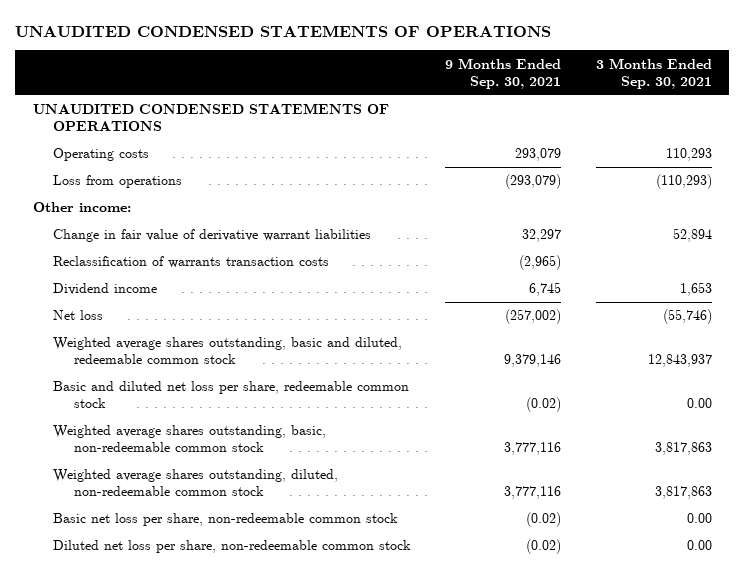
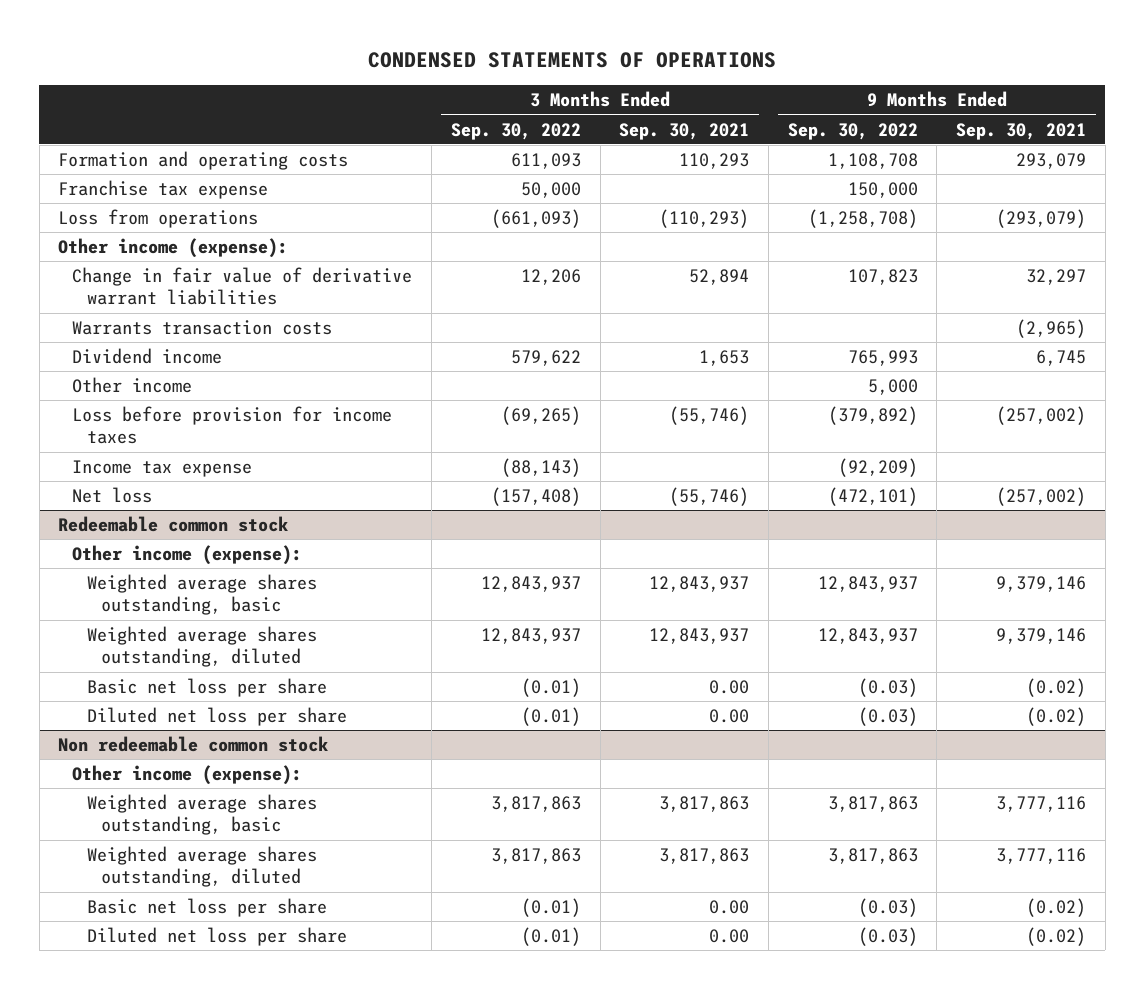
- UNAUDITED CONDENSED STATEMENTS OF OPERATIONS
+ CONDENSED STATEMENTS OF OPERATIONS
- | 9 Months Ended Sep. 30, 2021 | 3 Months Ended Sep. 30, 2021
+ | 3 Months Ended Sep. 30, 2022 | 3 Months Ended Sep. 30, 2021 | 9 Months Ended Sep. 30, 2022 | 9 Months Ended Sep. 30, 2021
- UNAUDITED CONDENSED STATEMENTS OF OPERATIONS
- Operating costs | 293,079 | 110,293
+ Formation and operating costs | 611,093 | 110,293 | 1,108,708 | 293,079
+ Franchise tax expense | 50,000 | | 150,000 |
- Other income:
+ Other income (expense):
- Reclassification of warrants transaction costs | (2,965) |
+ Warrants transaction costs | | | | (2,965)
+ Other income | | | 5,000 |
+ Loss before provision for income taxes | (69,265) | (55,746) | (379,892) | (257,002)
+ Income tax expense | (88,143) | | (92,209) |
- Weighted average shares outstanding, basic and diluted, redeemable common stock | 9,379,146 | 12,843,937
- Basic and diluted net loss per share, redeemable common stock | (0.02) | 0.00
- Weighted average shares outstanding, basic, non-redeemable common stock | 3,777,116 | 3,817,863
- Weighted average shares outstanding, diluted, non-redeemable common stock | 3,777,116 | 3,817,863
- Basic net loss per share, non-redeemable common stock | (0.02) | 0.00
- Diluted net loss per share, non-redeemable common stock | (0.02) | 0.00
+ Redeemable common stock
+ Other income (expense):
+ Weighted average shares outstanding, basic | 12,843,937 | 12,843,937 | 12,843,937 | 9,379,146
+ Weighted average shares outstanding, diluted | 12,843,937 | 12,843,937 | 12,843,937 | 9,379,146
+ Basic net loss per share | (0.01) | 0.00 | (0.03) | (0.02)
+ Diluted net loss per share | (0.01) | 0.00 | (0.03) | (0.02)
+ Non redeemable common stock
+ Other income (expense):
+ Weighted average shares outstanding, basic | 3,817,863 | 3,817,863 | 3,817,863 | 3,777,116
+ Weighted average shares outstanding, diluted | 3,817,863 | 3,817,863 | 3,817,863 | 3,777,116
+ Basic net loss per share | (0.01) | 0.00 | (0.03) | (0.02)
+ Diluted net loss per share | (0.01) | 0.00 | (0.03) | (0.02)

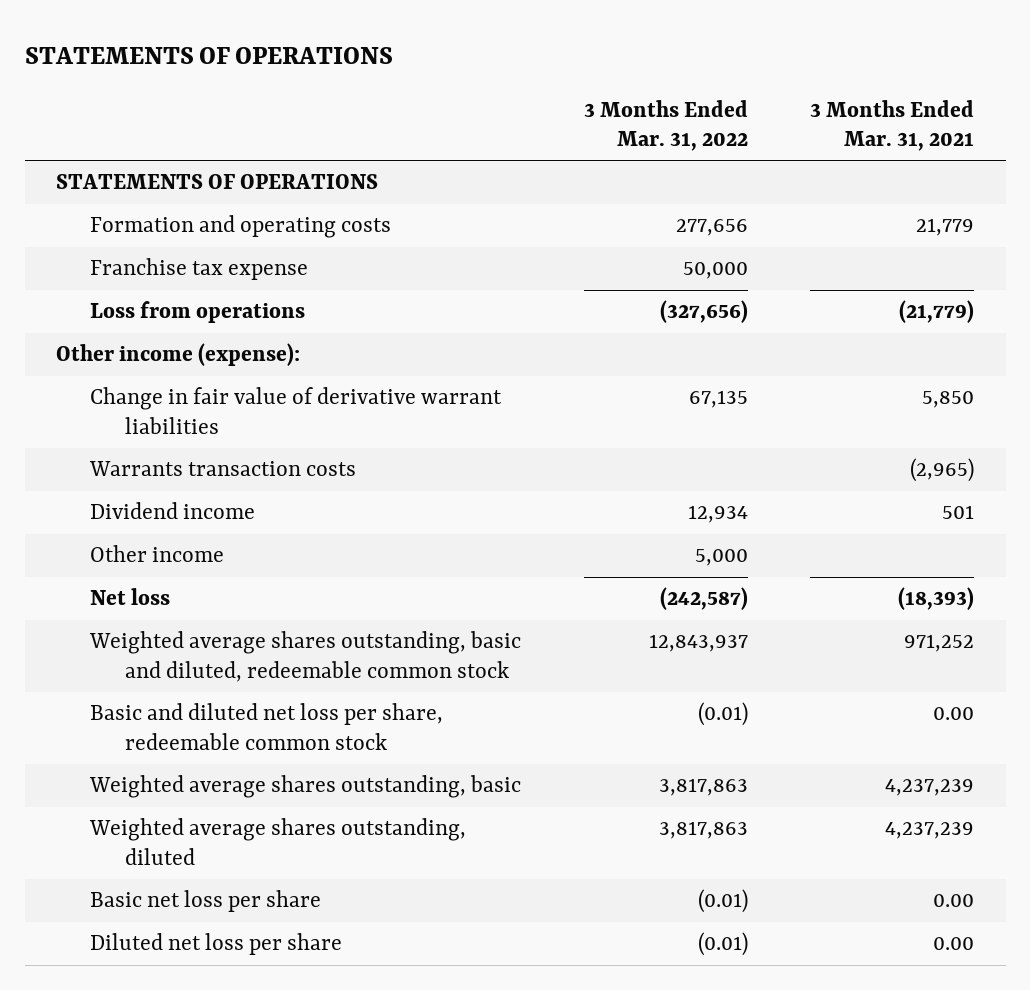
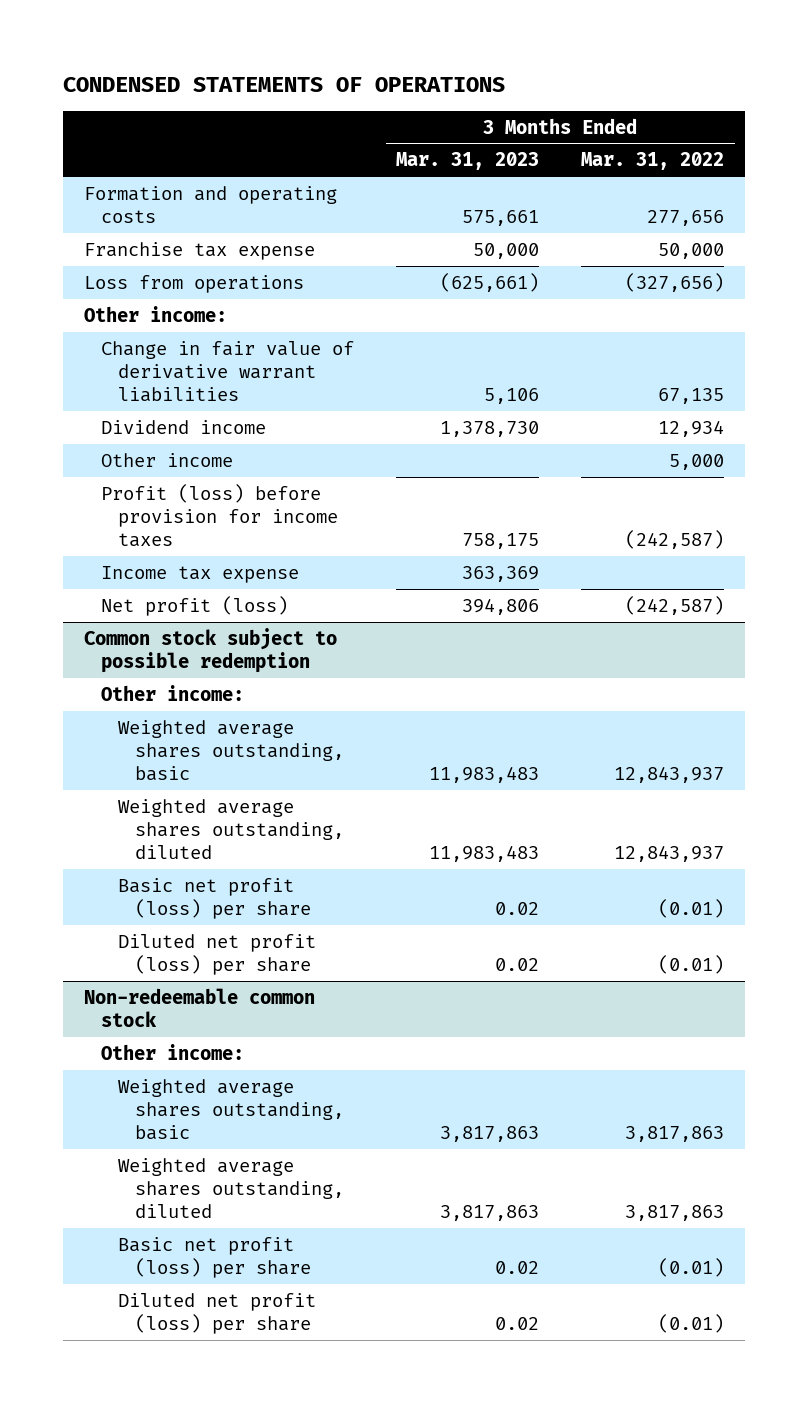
- STATEMENTS OF OPERATIONS
+ CONDENSED STATEMENTS OF OPERATIONS
- | 3 Months Ended Mar. 31, 2022 | 3 Months Ended Mar. 31, 2021
+ | 3 Months Ended Mar. 31, 2023 | 3 Months Ended Mar. 31, 2022
- STATEMENTS OF OPERATIONS
- Other income (expense):
+ Other income:
- Warrants transaction costs | | (2,965)
- Net loss | (242,587) | (18,393)
- Weighted average shares outstanding, basic and diluted, redeemable common stock | 12,843,937 | 971,252
- Basic and diluted net loss per share, redeemable common stock | (0.01) | 0.00
+ Profit (loss) before provision for income taxes | 758,175 | (242,587)
+ Income tax expense | 363,369 |
+ Net profit (loss) | 394,806 | (242,587)
+ Common stock subject to possible redemption
+ Other income:
+ Weighted average shares outstanding, basic | 11,983,483 | 12,843,937
+ Weighted average shares outstanding, diluted | 11,983,483 | 12,843,937
+ Basic net profit (loss) per share | 0.02 | (0.01)
+ Diluted net profit (loss) per share | 0.02 | (0.01)
+ Non-redeemable common stock
+ Other income:
- Basic net loss per share | (0.01) | 0.00
- Diluted net loss per share | (0.01) | 0.00
+ Basic net profit (loss) per share | 0.02 | (0.01)
+ Diluted net profit (loss) per share | 0.02 | (0.01)

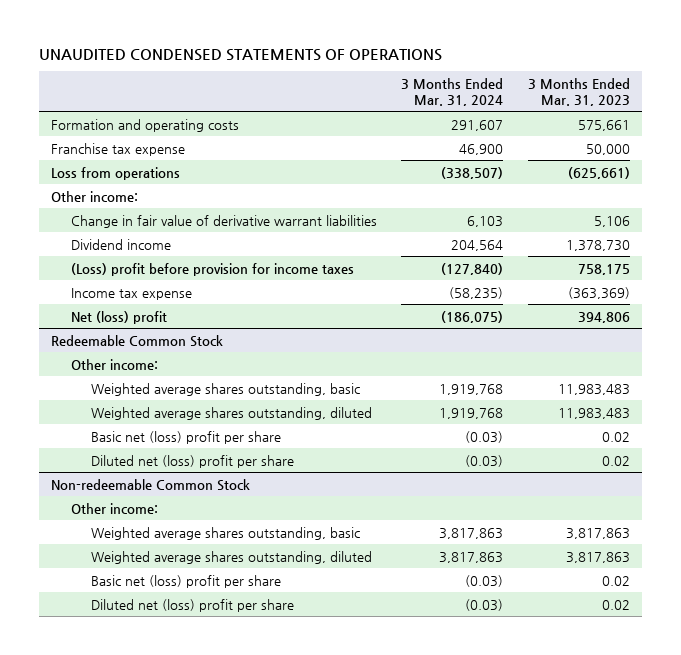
- CONDENSED STATEMENTS OF OPERATIONS
+ UNAUDITED CONDENSED STATEMENTS OF OPERATIONS
- | 3 Months Ended Mar. 31, 2023 | 3 Months Ended Mar. 31, 2022
+ | 3 Months Ended Mar. 31, 2024 | 3 Months Ended Mar. 31, 2023
- Other income | | 5,000
- Profit (loss) before provision for income taxes | 758,175 | (242,587)
- Income tax expense | 363,369 |
- Net profit (loss) | 394,806 | (242,587)
- Common stock subject to possible redemption
+ (Loss) profit before provision for income taxes | (127,840) | 758,175
+ Income tax expense | (58,235) | (363,369)
+ Net (loss) profit | (186,075) | 394,806
+ Redeemable Common Stock
- Basic net profit (loss) per share | 0.02 | (0.01)
- Diluted net profit (loss) per share | 0.02 | (0.01)
- Non-redeemable common stock
+ Basic net (loss) profit per share | (0.03) | 0.02
+ Diluted net (loss) profit per share | (0.03) | 0.02
+ Non-redeemable Common Stock
- Basic net profit (loss) per share | 0.02 | (0.01)
- Diluted net profit (loss) per share | 0.02 | (0.01)
+ Basic net (loss) profit per share | (0.03) | 0.02
+ Diluted net (loss) profit per share | (0.03) | 0.02

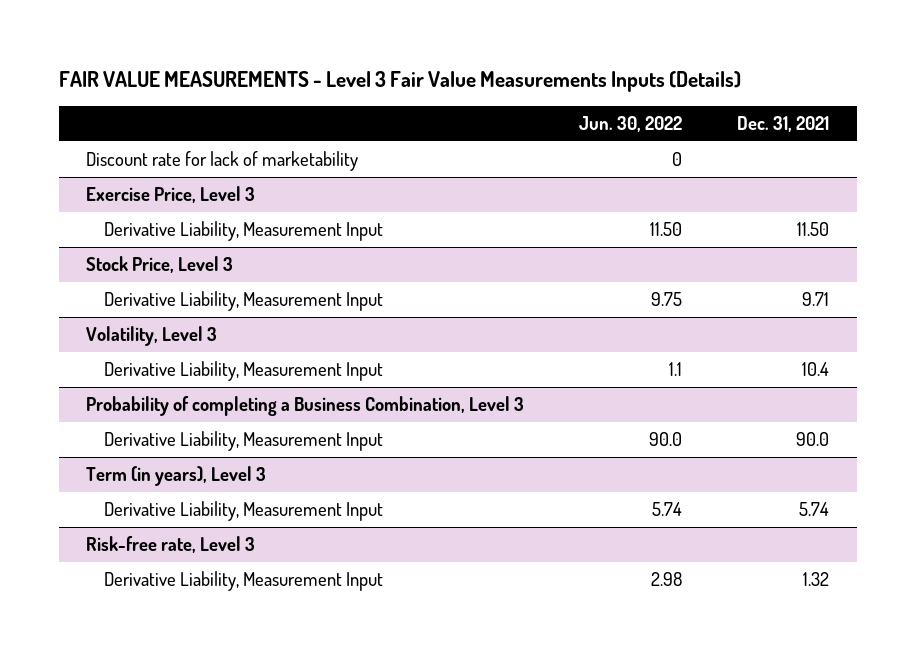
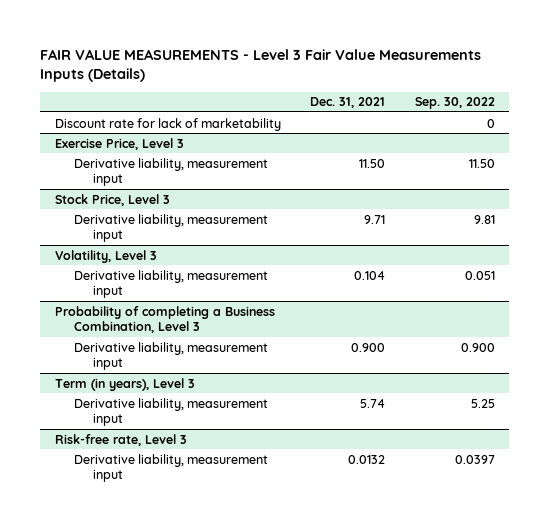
- | Jun. 30, 2022 | Dec. 31, 2021
+ | Dec. 31, 2021 | Sep. 30, 2022
@ Exercise Price, Level 3
- Derivative Liability, Measurement Input | 11.50 | 11.50
+ Derivative liability, measurement input | 11.50 | 11.50
@ Stock Price, Level 3
- Derivative Liability, Measurement Input | 9.75 | 9.71
+ Derivative liability, measurement input | 9.71 | 9.81
@ Volatility, Level 3
- Derivative Liability, Measurement Input | 1.1 | 10.4
+ Derivative liability, measurement input | 0.104 | 0.051
@ Probability of completing a Business Combination, Level 3
- Derivative Liability, Measurement Input | 90.0 | 90.0
+ Derivative liability, measurement input | 0.900 | 0.900
@ Term (in years), Level 3
- Derivative Liability, Measurement Input | 5.74 | 5.74
+ Derivative liability, measurement input | 5.74 | 5.25
@ Risk-free rate, Level 3
- Derivative Liability, Measurement Input | 2.98 | 1.32
+ Derivative liability, measurement input | 0.0132 | 0.0397

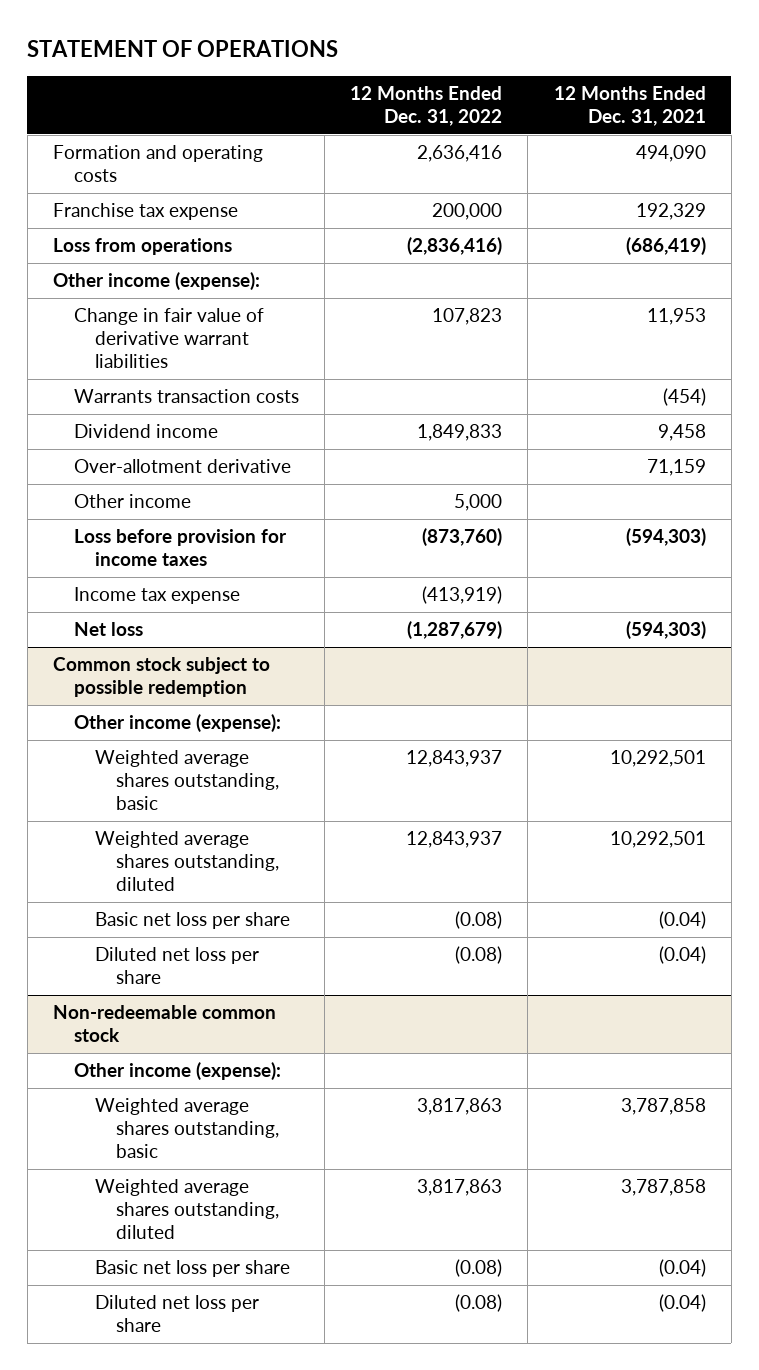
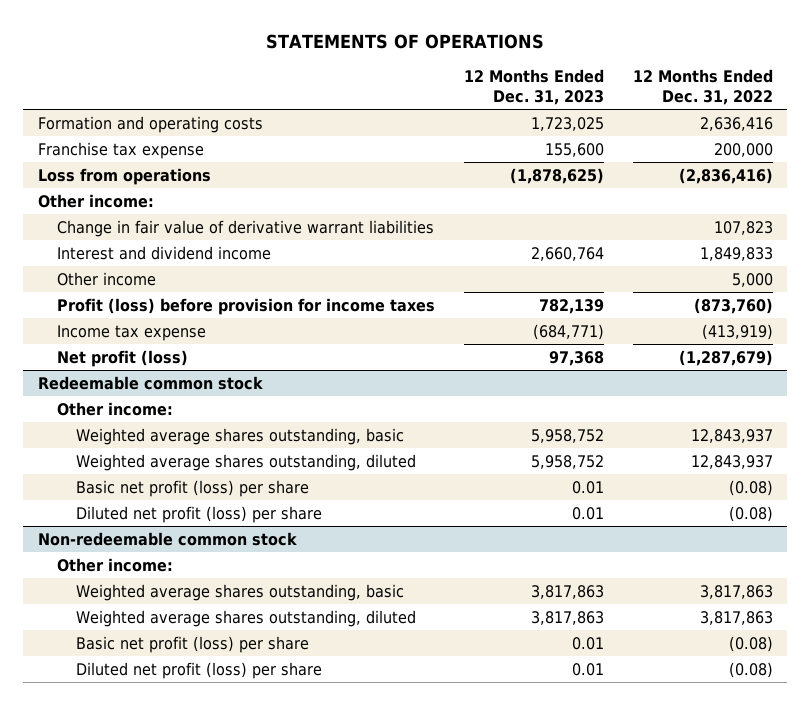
- STATEMENT OF OPERATIONS
+ STATEMENTS OF OPERATIONS
- | 12 Months Ended Dec. 31, 2022 | 12 Months Ended Dec. 31, 2021
+ | 12 Months Ended Dec. 31, 2023 | 12 Months Ended Dec. 31, 2022
- Other income (expense):
+ Other income:
- Warrants transaction costs | | (454)
- Dividend income | 1,849,833 | 9,458
- Over-allotment derivative | | 71,159
+ Interest and dividend income | 2,660,764 | 1,849,833
- Loss before provision for income taxes | (873,760) | (594,303)
+ Profit (loss) before provision for income taxes | 782,139 | (873,760)
- Net loss | (1,287,679) | (594,303)
- Common stock subject to possible redemption
- Other income (expense):
+ Net profit (loss) | 97,368 | (1,287,679)
+ Redeemable common stock
+ Other income:
- Basic net loss per share | (0.08) | (0.04)
- Diluted net loss per share | (0.08) | (0.04)
+ Basic net profit (loss) per share | 0.01 | (0.08)
+ Diluted net profit (loss) per share | 0.01 | (0.08)
@ Non-redeemable common stock
- Other income (expense):
+ Other income:
- Basic net loss per share | (0.08) | (0.04)
- Diluted net loss per share | (0.08) | (0.04)
+ Basic net profit (loss) per share | 0.01 | (0.08)
+ Diluted net profit (loss) per share | 0.01 | (0.08)

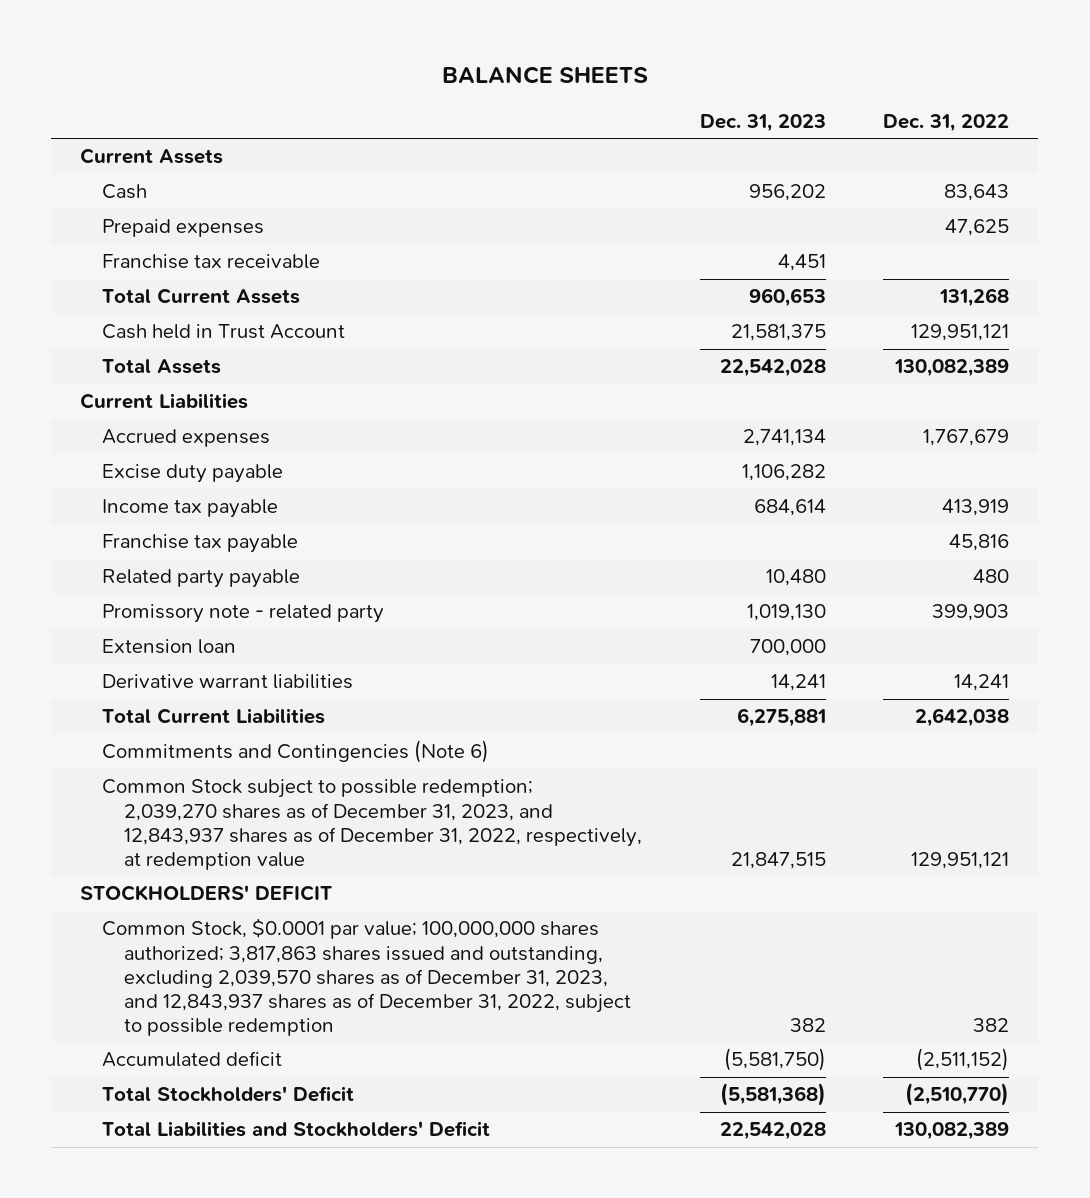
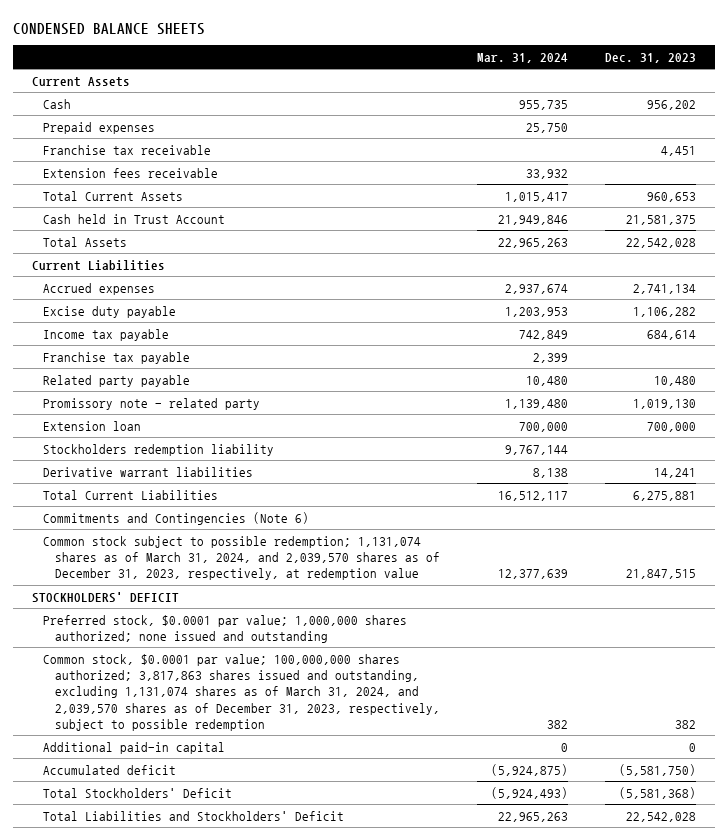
- BALANCE SHEETS
+ CONDENSED BALANCE SHEETS
- | Dec. 31, 2023 | Dec. 31, 2022
+ | Mar. 31, 2024 | Dec. 31, 2023
+ Extension fees receivable | 33,932 |
+ Stockholders redemption liability | 9,767,144 |
- Common Stock subject to possible redemption; 2,039,270 shares as of December 31, 2023, and 12,843,937 shares as of December 31, 2022, respectively, at redemption value | 21,847,515 | 129,951,121
+ Common stock subject to possible redemption; 1,131,074 shares as of March 31, 2024, and 2,039,570 shares as of December 31, 2023, respectively, at redemption value | 12,377,639 | 21,847,515
- Common Stock, $0.0001 par value; 100,000,000 shares authorized; 3,817,863 shares issued and outstanding, excluding 2,039,570 shares as of December 31, 2023, and 12,843,937 shares as of December 31, 2022, subject to possible redemption | 382 | 382
+ Preferred stock, $0.0001 par value; 1,000,000 shares authorized; none issued and outstanding
+ Common stock, $0.0001 par value; 100,000,000 shares authorized; 3,817,863 shares issued and outstanding, excluding 1,131,074 shares as of March 31, 2024, and 2,039,570 shares as of December 31, 2023, respectively, subject to possible redemption | 382 | 382
+ Additional paid-in capital | 0 | 0

